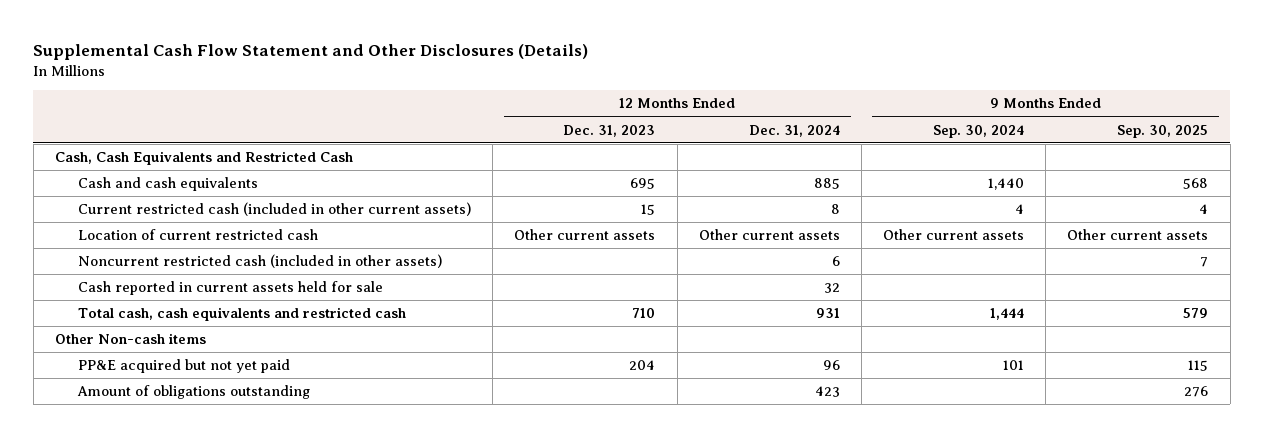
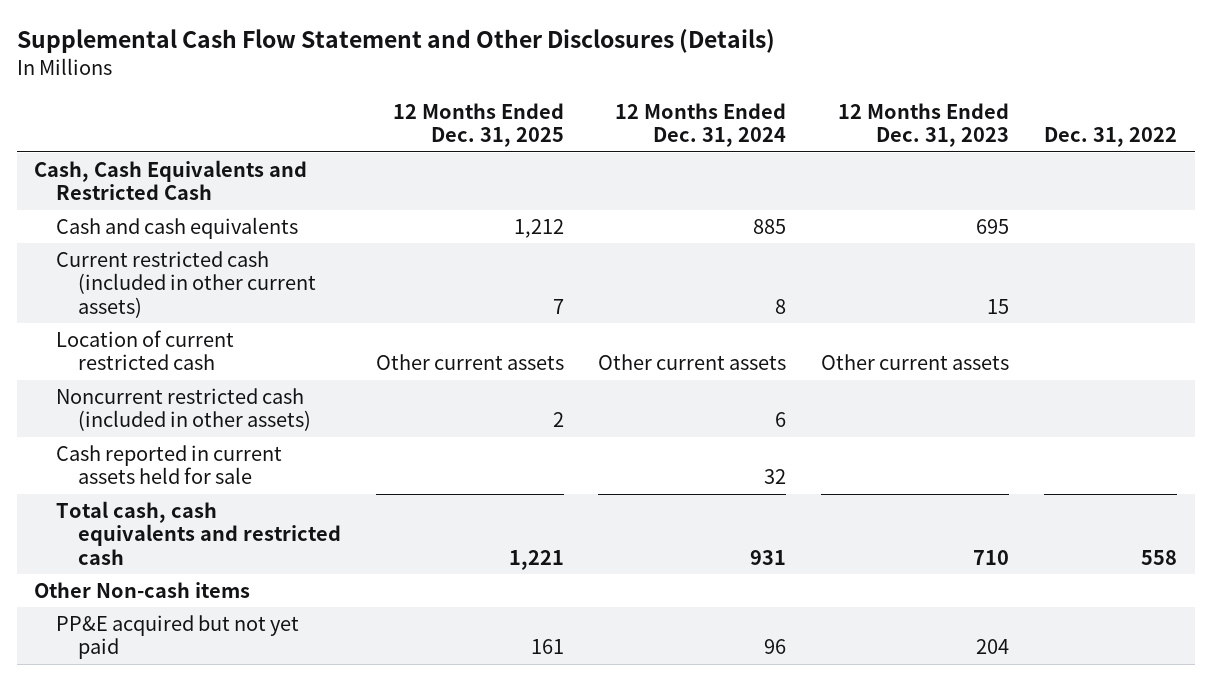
- | 12 Months Ended Dec. 31, 2023 | 12 Months Ended Dec. 31, 2024 | 9 Months Ended Sep. 30, 2024 | 9 Months Ended Sep. 30, 2025
+ | 12 Months Ended Dec. 31, 2025 | 12 Months Ended Dec. 31, 2024 | 12 Months Ended Dec. 31, 2023 | Dec. 31, 2022
- Amount of obligations outstanding | | 423 | | 276

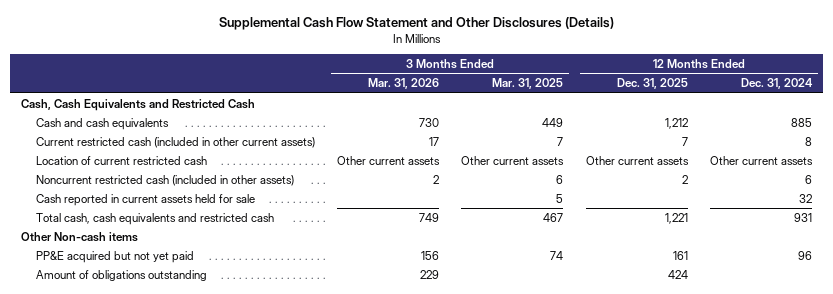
- | 12 Months Ended Dec. 31, 2025 | 12 Months Ended Dec. 31, 2024 | 12 Months Ended Dec. 31, 2023 | Dec. 31, 2022
+ | 3 Months Ended Mar. 31, 2026 | 3 Months Ended Mar. 31, 2025 | 12 Months Ended Dec. 31, 2025 | 12 Months Ended Dec. 31, 2024
+ Amount of obligations outstanding | 229 | | 424 |

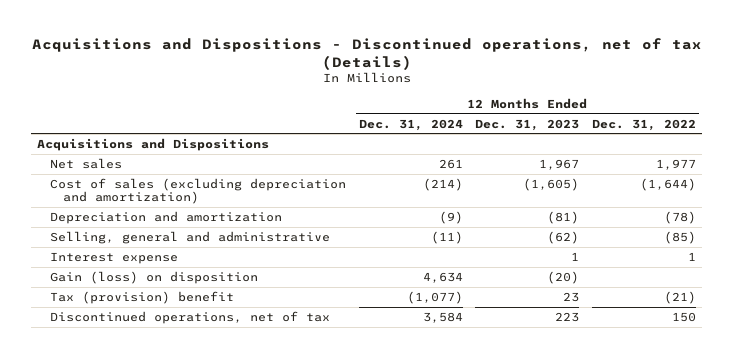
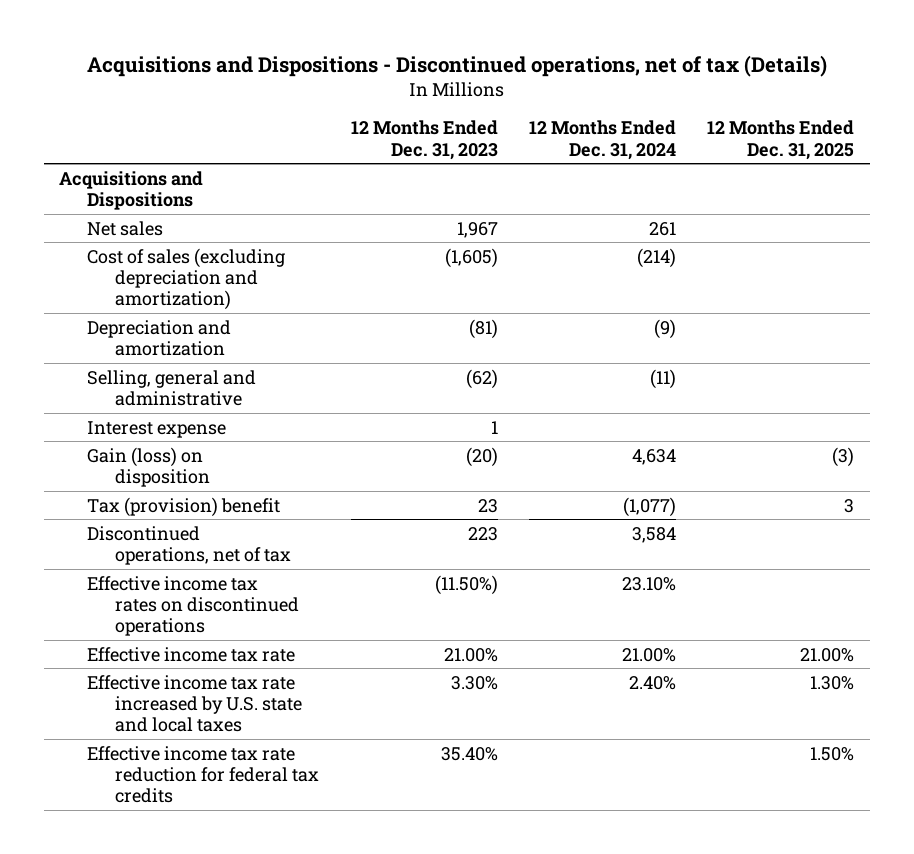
- | 12 Months Ended Dec. 31, 2024 | 12 Months Ended Dec. 31, 2023 | 12 Months Ended Dec. 31, 2022
+ | 12 Months Ended Dec. 31, 2023 | 12 Months Ended Dec. 31, 2024 | 12 Months Ended Dec. 31, 2025
+ Effective income tax rates on discontinued operations | (11.50%) | 23.10% |
+ Effective income tax rate | 21.00% | 21.00% | 21.00%
+ Effective income tax rate increased by U.S. state and local taxes | 3.30% | 2.40% | 1.30%
+ Effective income tax rate reduction for federal tax credits | 35.40% | | 1.50%

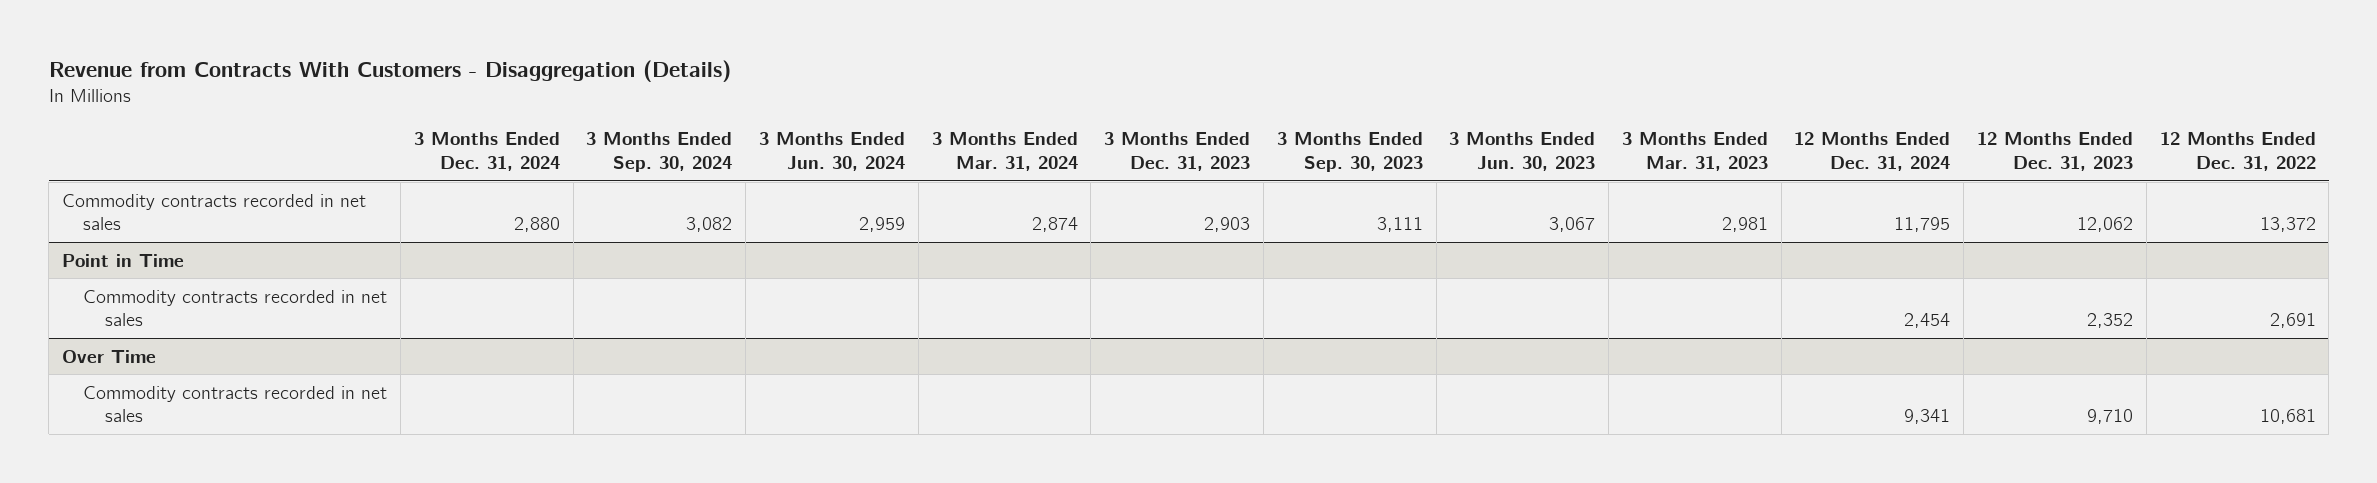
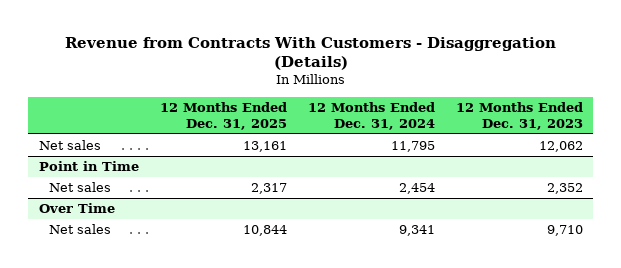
- | 3 Months Ended Dec. 31, 2024 | 3 Months Ended Sep. 30, 2024 | 3 Months Ended Jun. 30, 2024 | 3 Months Ended Mar. 31, 2024 | 3 Months Ended Dec. 31, 2023 | 3 Months Ended Sep. 30, 2023 | 3 Months Ended Jun. 30, 2023 | 3 Months Ended Mar. 31, 2023 | 12 Months Ended Dec. 31, 2024 | 12 Months Ended Dec. 31, 2023 | 12 Months Ended Dec. 31, 2022
+ | 12 Months Ended Dec. 31, 2025 | 12 Months Ended Dec. 31, 2024 | 12 Months Ended Dec. 31, 2023
- Commodity contracts recorded in net sales | 2,880 | 3,082 | 2,959 | 2,874 | 2,903 | 3,111 | 3,067 | 2,981 | 11,795 | 12,062 | 13,372
+ Net sales | 13,161 | 11,795 | 12,062
@ Point in Time
- Commodity contracts recorded in net sales | | | | | | | | | 2,454 | 2,352 | 2,691
+ Net sales | 2,317 | 2,454 | 2,352
@ Over Time
- Commodity contracts recorded in net sales | | | | | | | | | 9,341 | 9,710 | 10,681
+ Net sales | 10,844 | 9,341 | 9,710

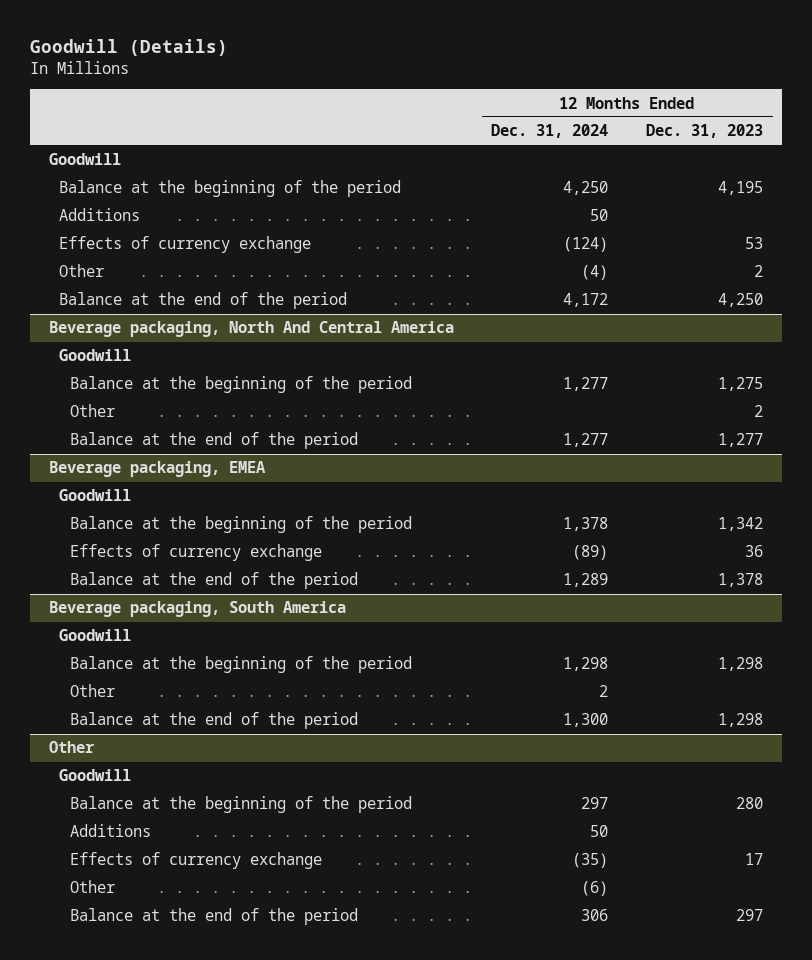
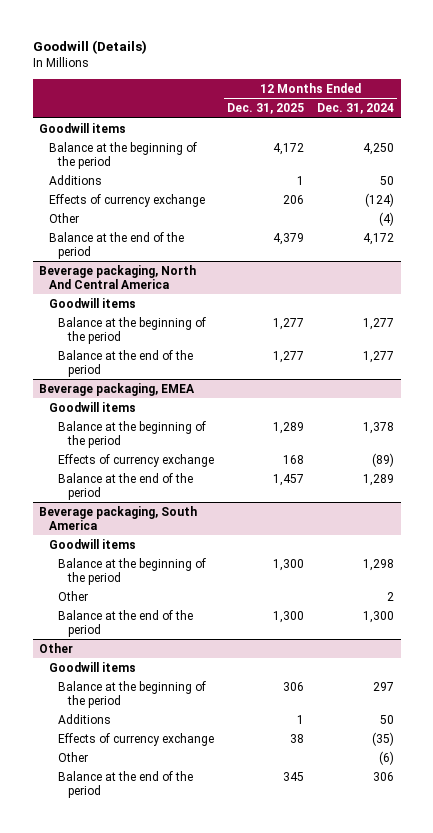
- | 12 Months Ended Dec. 31, 2024 | 12 Months Ended Dec. 31, 2023
+ | 12 Months Ended Dec. 31, 2025 | 12 Months Ended Dec. 31, 2024
- Goodwill
+ Goodwill items
@ Beverage packaging, North And Central America
- Goodwill
+ Goodwill items
- Other | | 2
@ Beverage packaging, EMEA
- Goodwill
+ Goodwill items
@ Beverage packaging, South America
- Goodwill
+ Goodwill items
@ Other
- Goodwill
+ Goodwill items

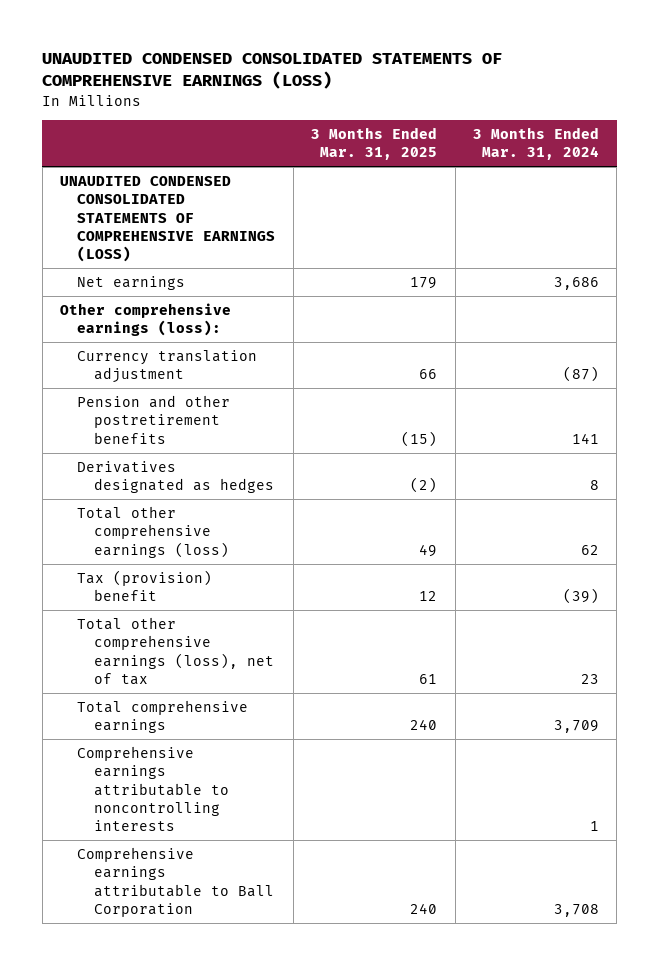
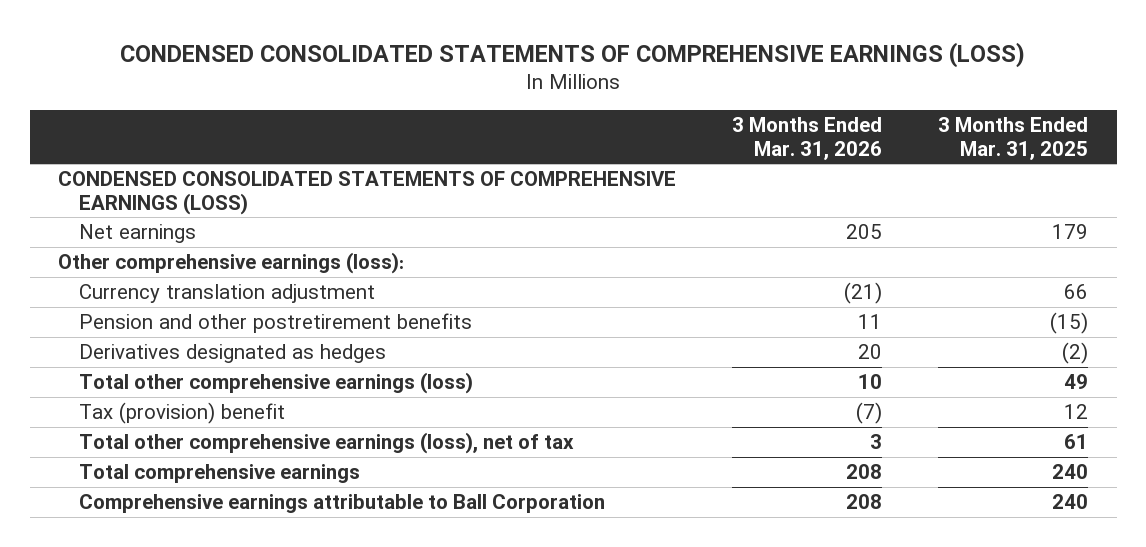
- UNAUDITED CONDENSED CONSOLIDATED STATEMENTS OF COMPREHENSIVE EARNINGS (LOSS)
+ CONDENSED CONSOLIDATED STATEMENTS OF COMPREHENSIVE EARNINGS (LOSS)
- | 3 Months Ended Mar. 31, 2025 | 3 Months Ended Mar. 31, 2024
+ | 3 Months Ended Mar. 31, 2026 | 3 Months Ended Mar. 31, 2025
- UNAUDITED CONDENSED CONSOLIDATED STATEMENTS OF COMPREHENSIVE EARNINGS (LOSS)
+ CONDENSED CONSOLIDATED STATEMENTS OF COMPREHENSIVE EARNINGS (LOSS)
- Comprehensive earnings attributable to noncontrolling interests | | 1

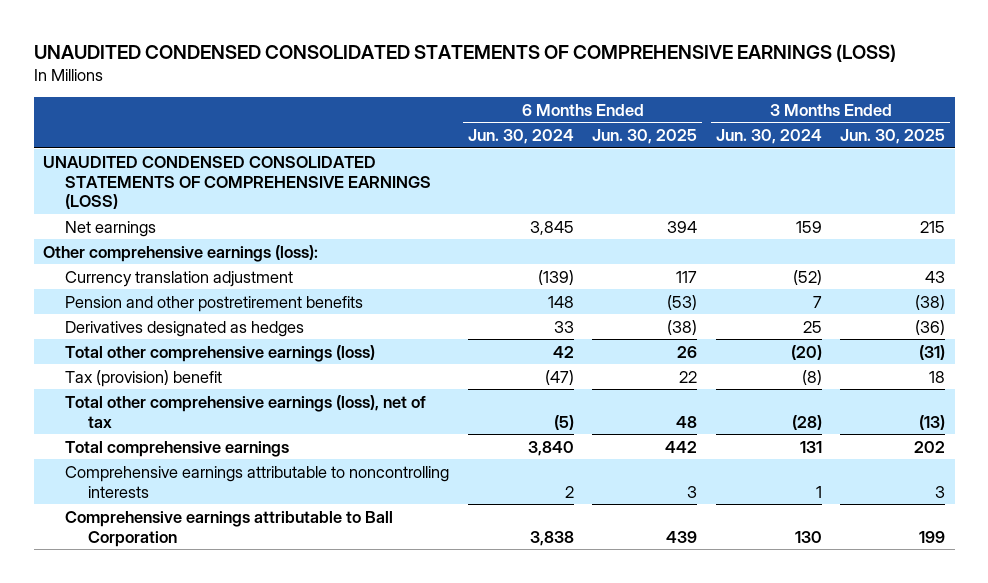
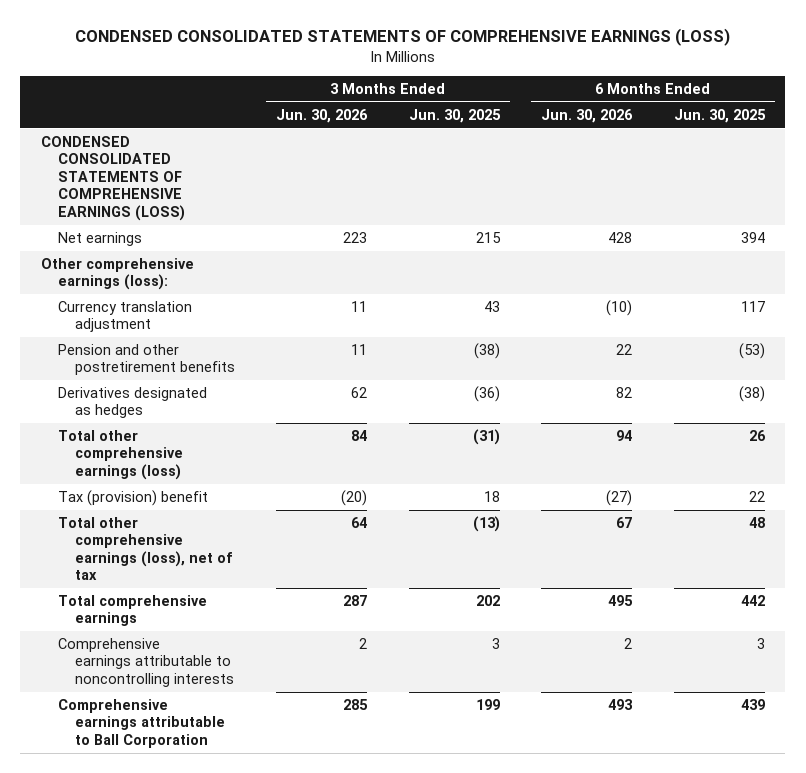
- UNAUDITED CONDENSED CONSOLIDATED STATEMENTS OF COMPREHENSIVE EARNINGS (LOSS)
+ CONDENSED CONSOLIDATED STATEMENTS OF COMPREHENSIVE EARNINGS (LOSS)
- | 6 Months Ended Jun. 30, 2024 | 6 Months Ended Jun. 30, 2025 | 3 Months Ended Jun. 30, 2024 | 3 Months Ended Jun. 30, 2025
+ | 3 Months Ended Jun. 30, 2026 | 3 Months Ended Jun. 30, 2025 | 6 Months Ended Jun. 30, 2026 | 6 Months Ended Jun. 30, 2025
- UNAUDITED CONDENSED CONSOLIDATED STATEMENTS OF COMPREHENSIVE EARNINGS (LOSS)
+ CONDENSED CONSOLIDATED STATEMENTS OF COMPREHENSIVE EARNINGS (LOSS)

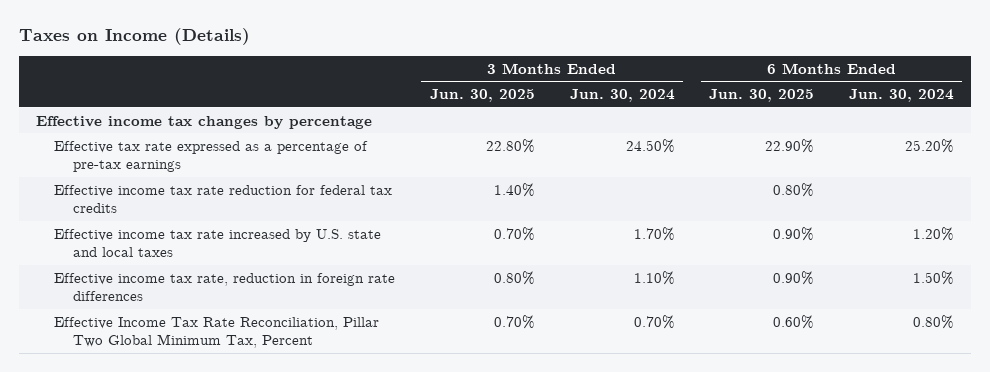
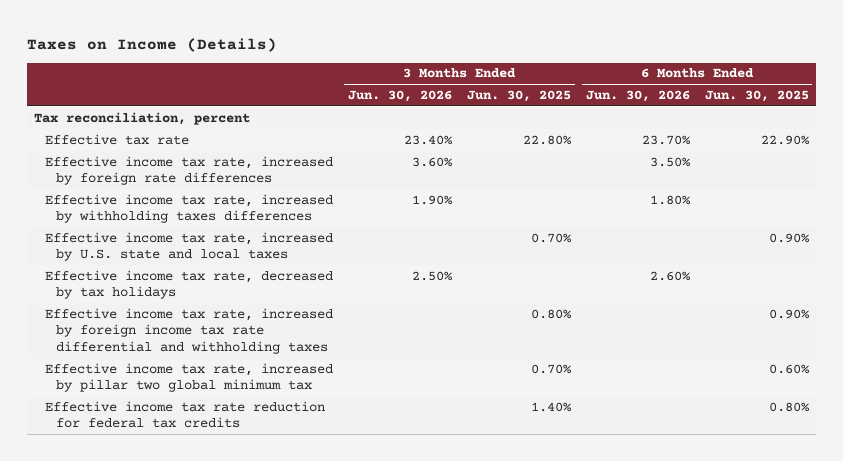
- | 3 Months Ended Jun. 30, 2025 | 3 Months Ended Jun. 30, 2024 | 6 Months Ended Jun. 30, 2025 | 6 Months Ended Jun. 30, 2024
+ | 3 Months Ended Jun. 30, 2026 | 3 Months Ended Jun. 30, 2025 | 6 Months Ended Jun. 30, 2026 | 6 Months Ended Jun. 30, 2025
- Effective income tax changes by percentage
- Effective tax rate expressed as a percentage of pre-tax earnings | 22.80% | 24.50% | 22.90% | 25.20%
+ Tax reconciliation, percent
+ Effective tax rate | 23.40% | 22.80% | 23.70% | 22.90%
+ Effective income tax rate, increased by foreign rate differences | 3.60% | | 3.50% |
+ Effective income tax rate, increased by withholding taxes differences | 1.90% | | 1.80% |
+ Effective income tax rate, increased by U.S. state and local taxes | | 0.70% | | 0.90%
+ Effective income tax rate, decreased by tax holidays | 2.50% | | 2.60% |
+ Effective income tax rate, increased by foreign income tax rate differential and withholding taxes | | 0.80% | | 0.90%
+ Effective income tax rate, increased by pillar two global minimum tax | | 0.70% | | 0.60%
- Effective income tax rate increased by U.S. state and local taxes | 0.70% | 1.70% | 0.90% | 1.20%
- Effective income tax rate, reduction in foreign rate differences | 0.80% | 1.10% | 0.90% | 1.50%
- Effective Income Tax Rate Reconciliation, Pillar Two Global Minimum Tax, Percent | 0.70% | 0.70% | 0.60% | 0.80%

